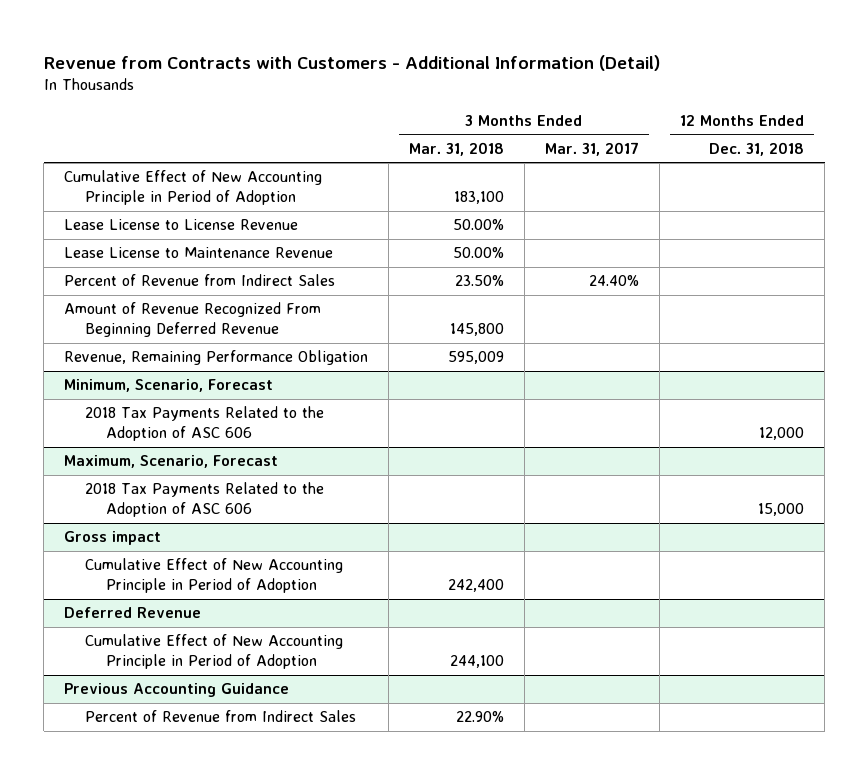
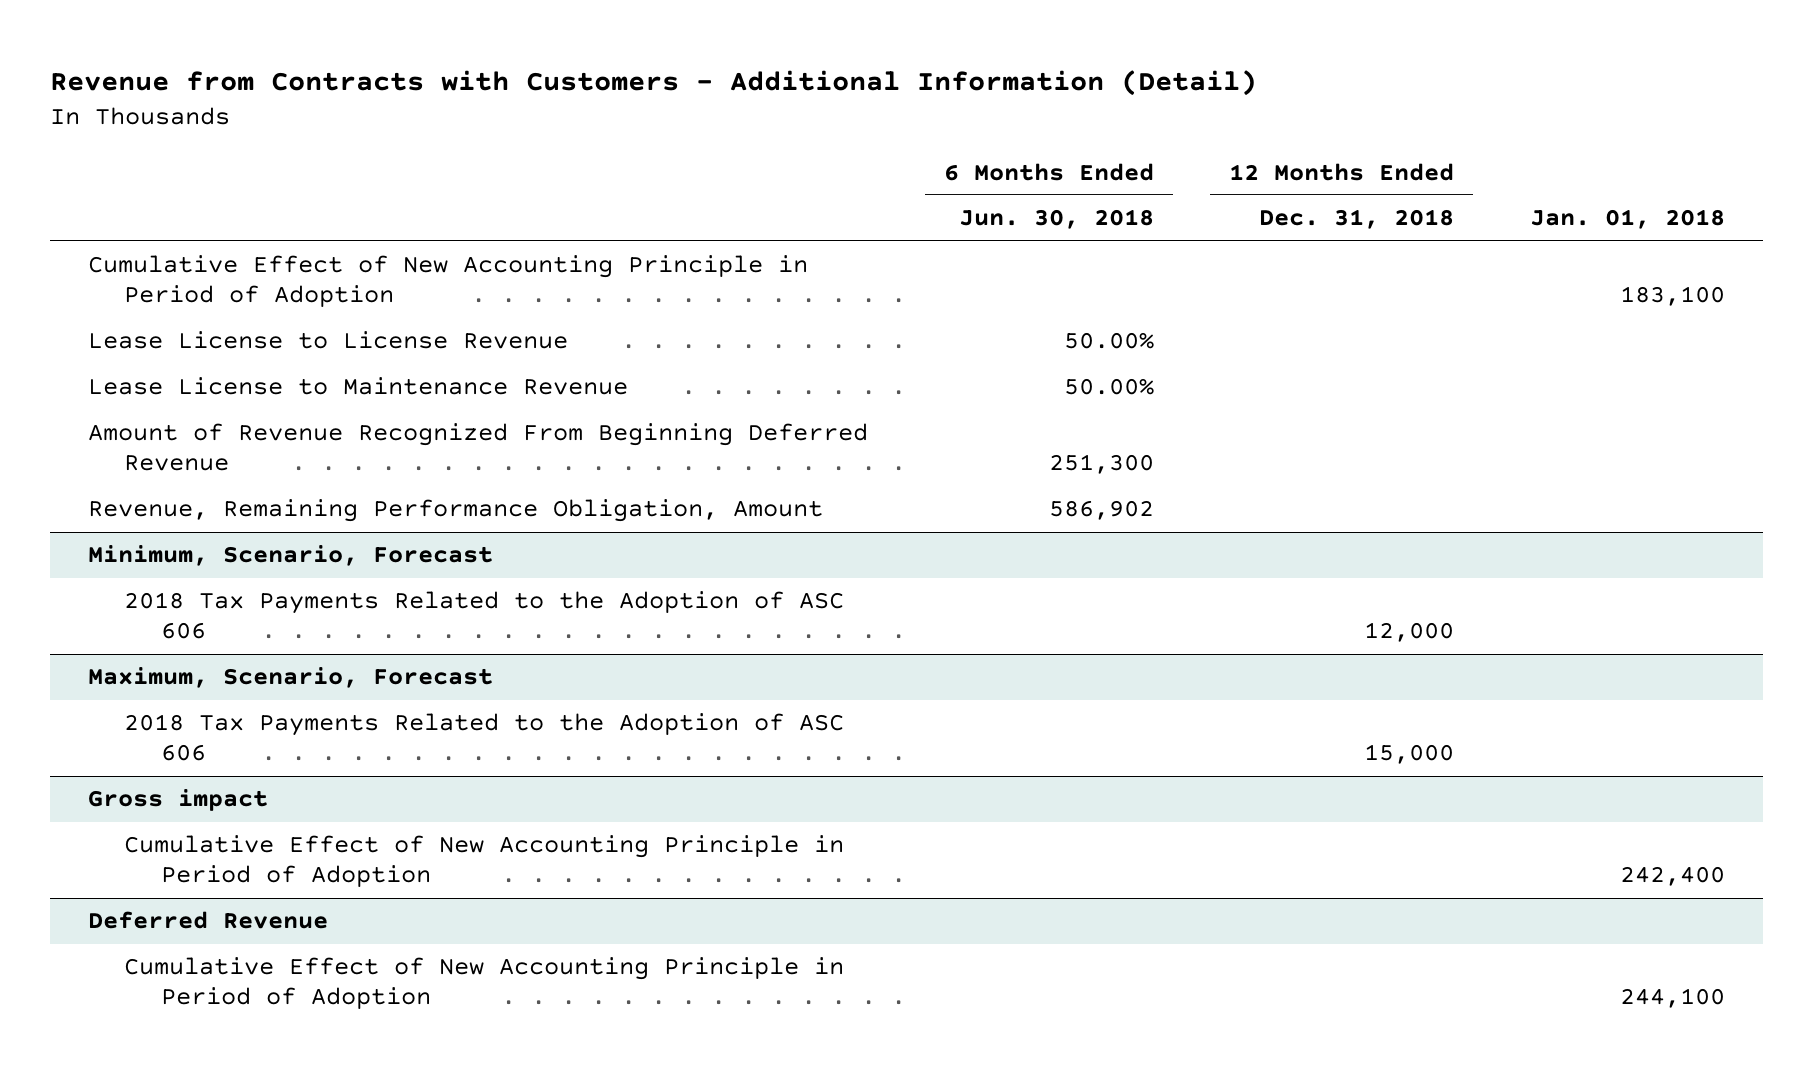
- | 3 Months Ended Mar. 31, 2018 | 3 Months Ended Mar. 31, 2017 | 12 Months Ended Dec. 31, 2018
+ | 6 Months Ended Jun. 30, 2018 | 12 Months Ended Dec. 31, 2018 | Jan. 01, 2018
- Percent of Revenue from Indirect Sales | 23.50% | 24.40% |
- Revenue, Remaining Performance Obligation | 595,009 | |
+ Revenue, Remaining Performance Obligation, Amount | 586,902 | |
- Previous Accounting Guidance
- Percent of Revenue from Indirect Sales | 22.90% | |

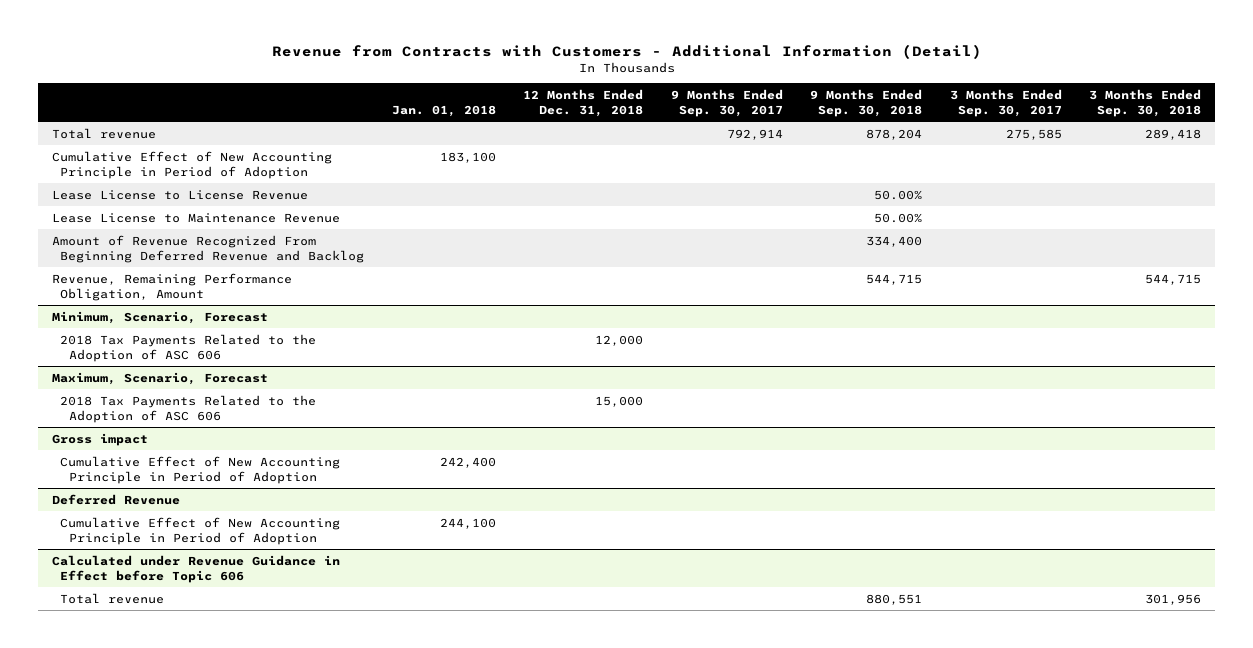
- | 6 Months Ended Jun. 30, 2018 | 12 Months Ended Dec. 31, 2018 | Jan. 01, 2018
+ | Jan. 01, 2018 | 12 Months Ended Dec. 31, 2018 | 9 Months Ended Sep. 30, 2017 | 9 Months Ended Sep. 30, 2018 | 3 Months Ended Sep. 30, 2017 | 3 Months Ended Sep. 30, 2018
+ Total revenue | | | 792,914 | 878,204 | 275,585 | 289,418
- Amount of Revenue Recognized From Beginning Deferred Revenue | 251,300 | |
+ Amount of Revenue Recognized From Beginning Deferred Revenue and Backlog | | | | 334,400 | |
+ Calculated under Revenue Guidance in Effect before Topic 606
+ Total revenue | | | | 880,551 | | 301,956

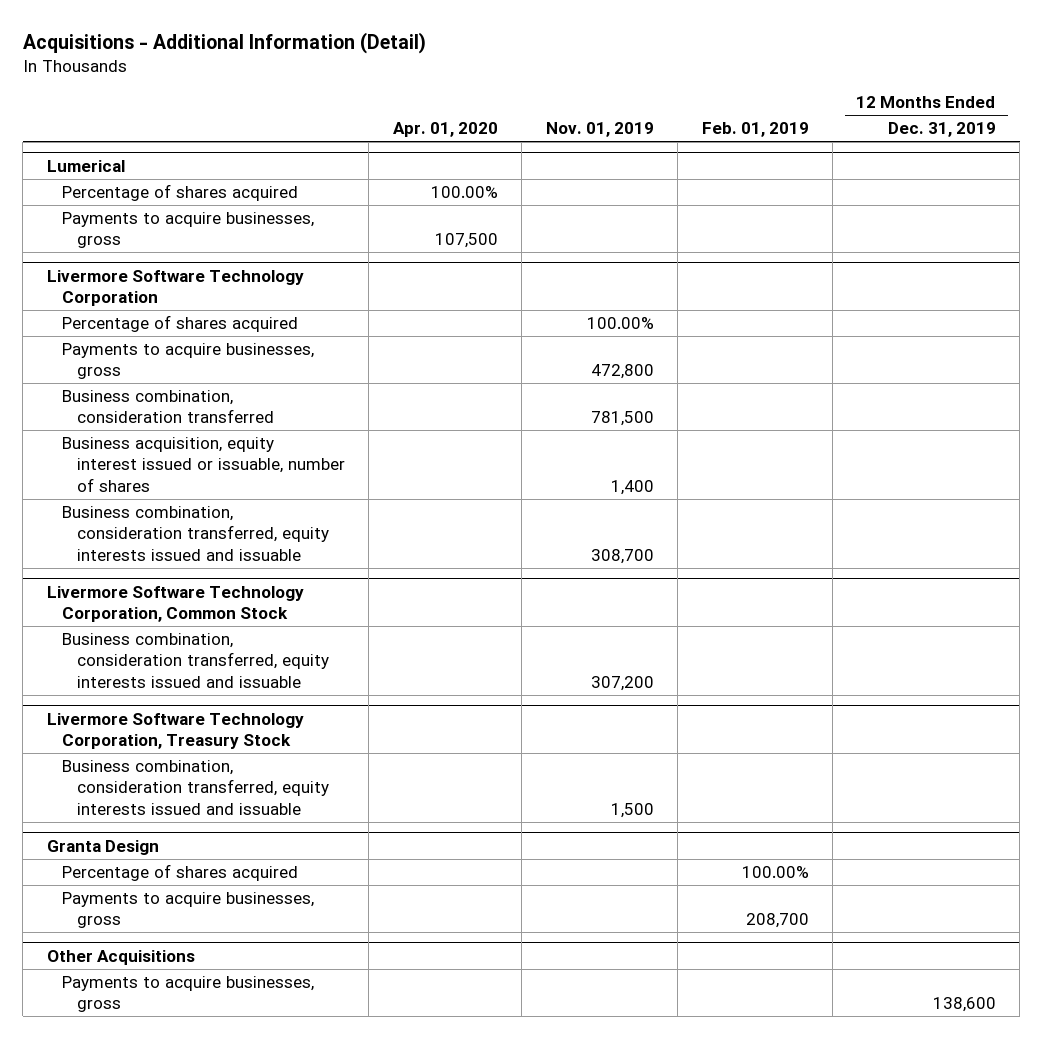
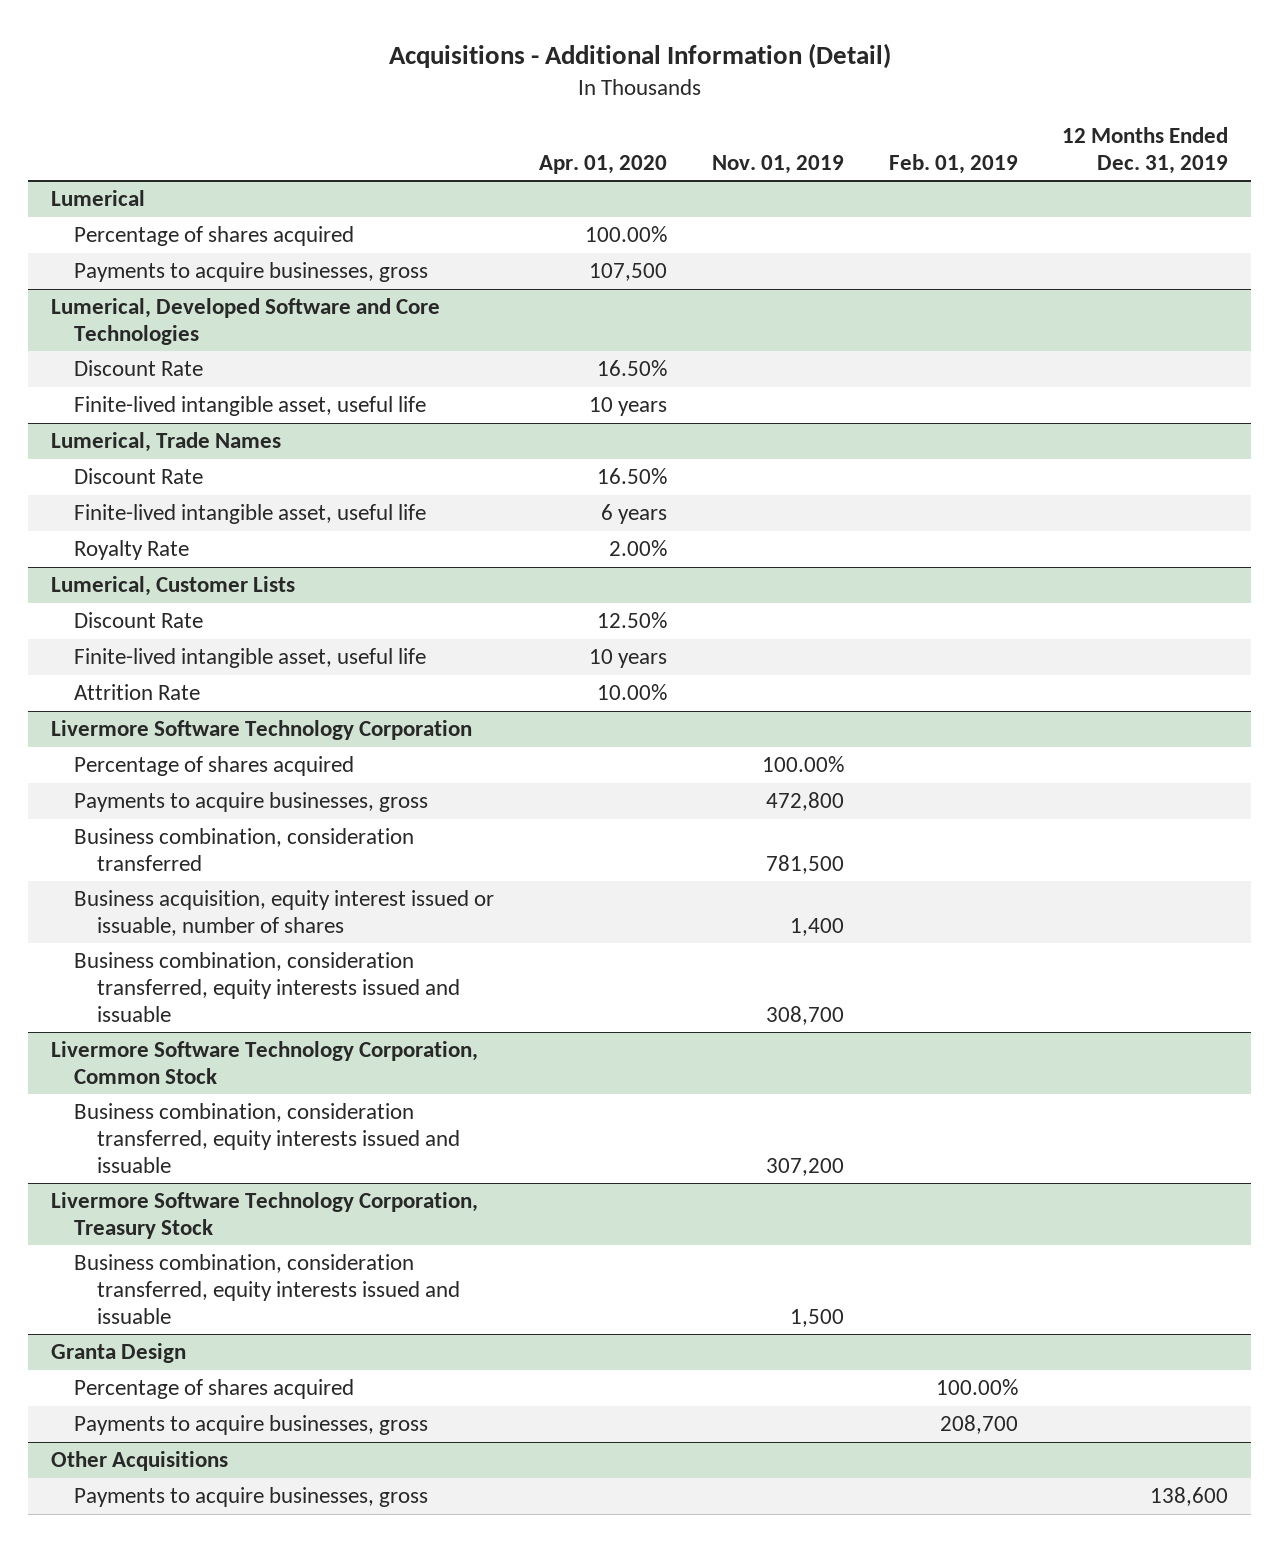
+ Lumerical, Developed Software and Core Technologies
+ Discount Rate | 16.50% | | |
+ Finite-lived intangible asset, useful life | 10 years | | |
+ Lumerical, Trade Names
+ Discount Rate | 16.50% | | |
+ Finite-lived intangible asset, useful life | 6 years | | |
+ Royalty Rate | 2.00% | | |
+ Lumerical, Customer Lists
+ Discount Rate | 12.50% | | |
+ Finite-lived intangible asset, useful life | 10 years | | |
+ Attrition Rate | 10.00% | | |

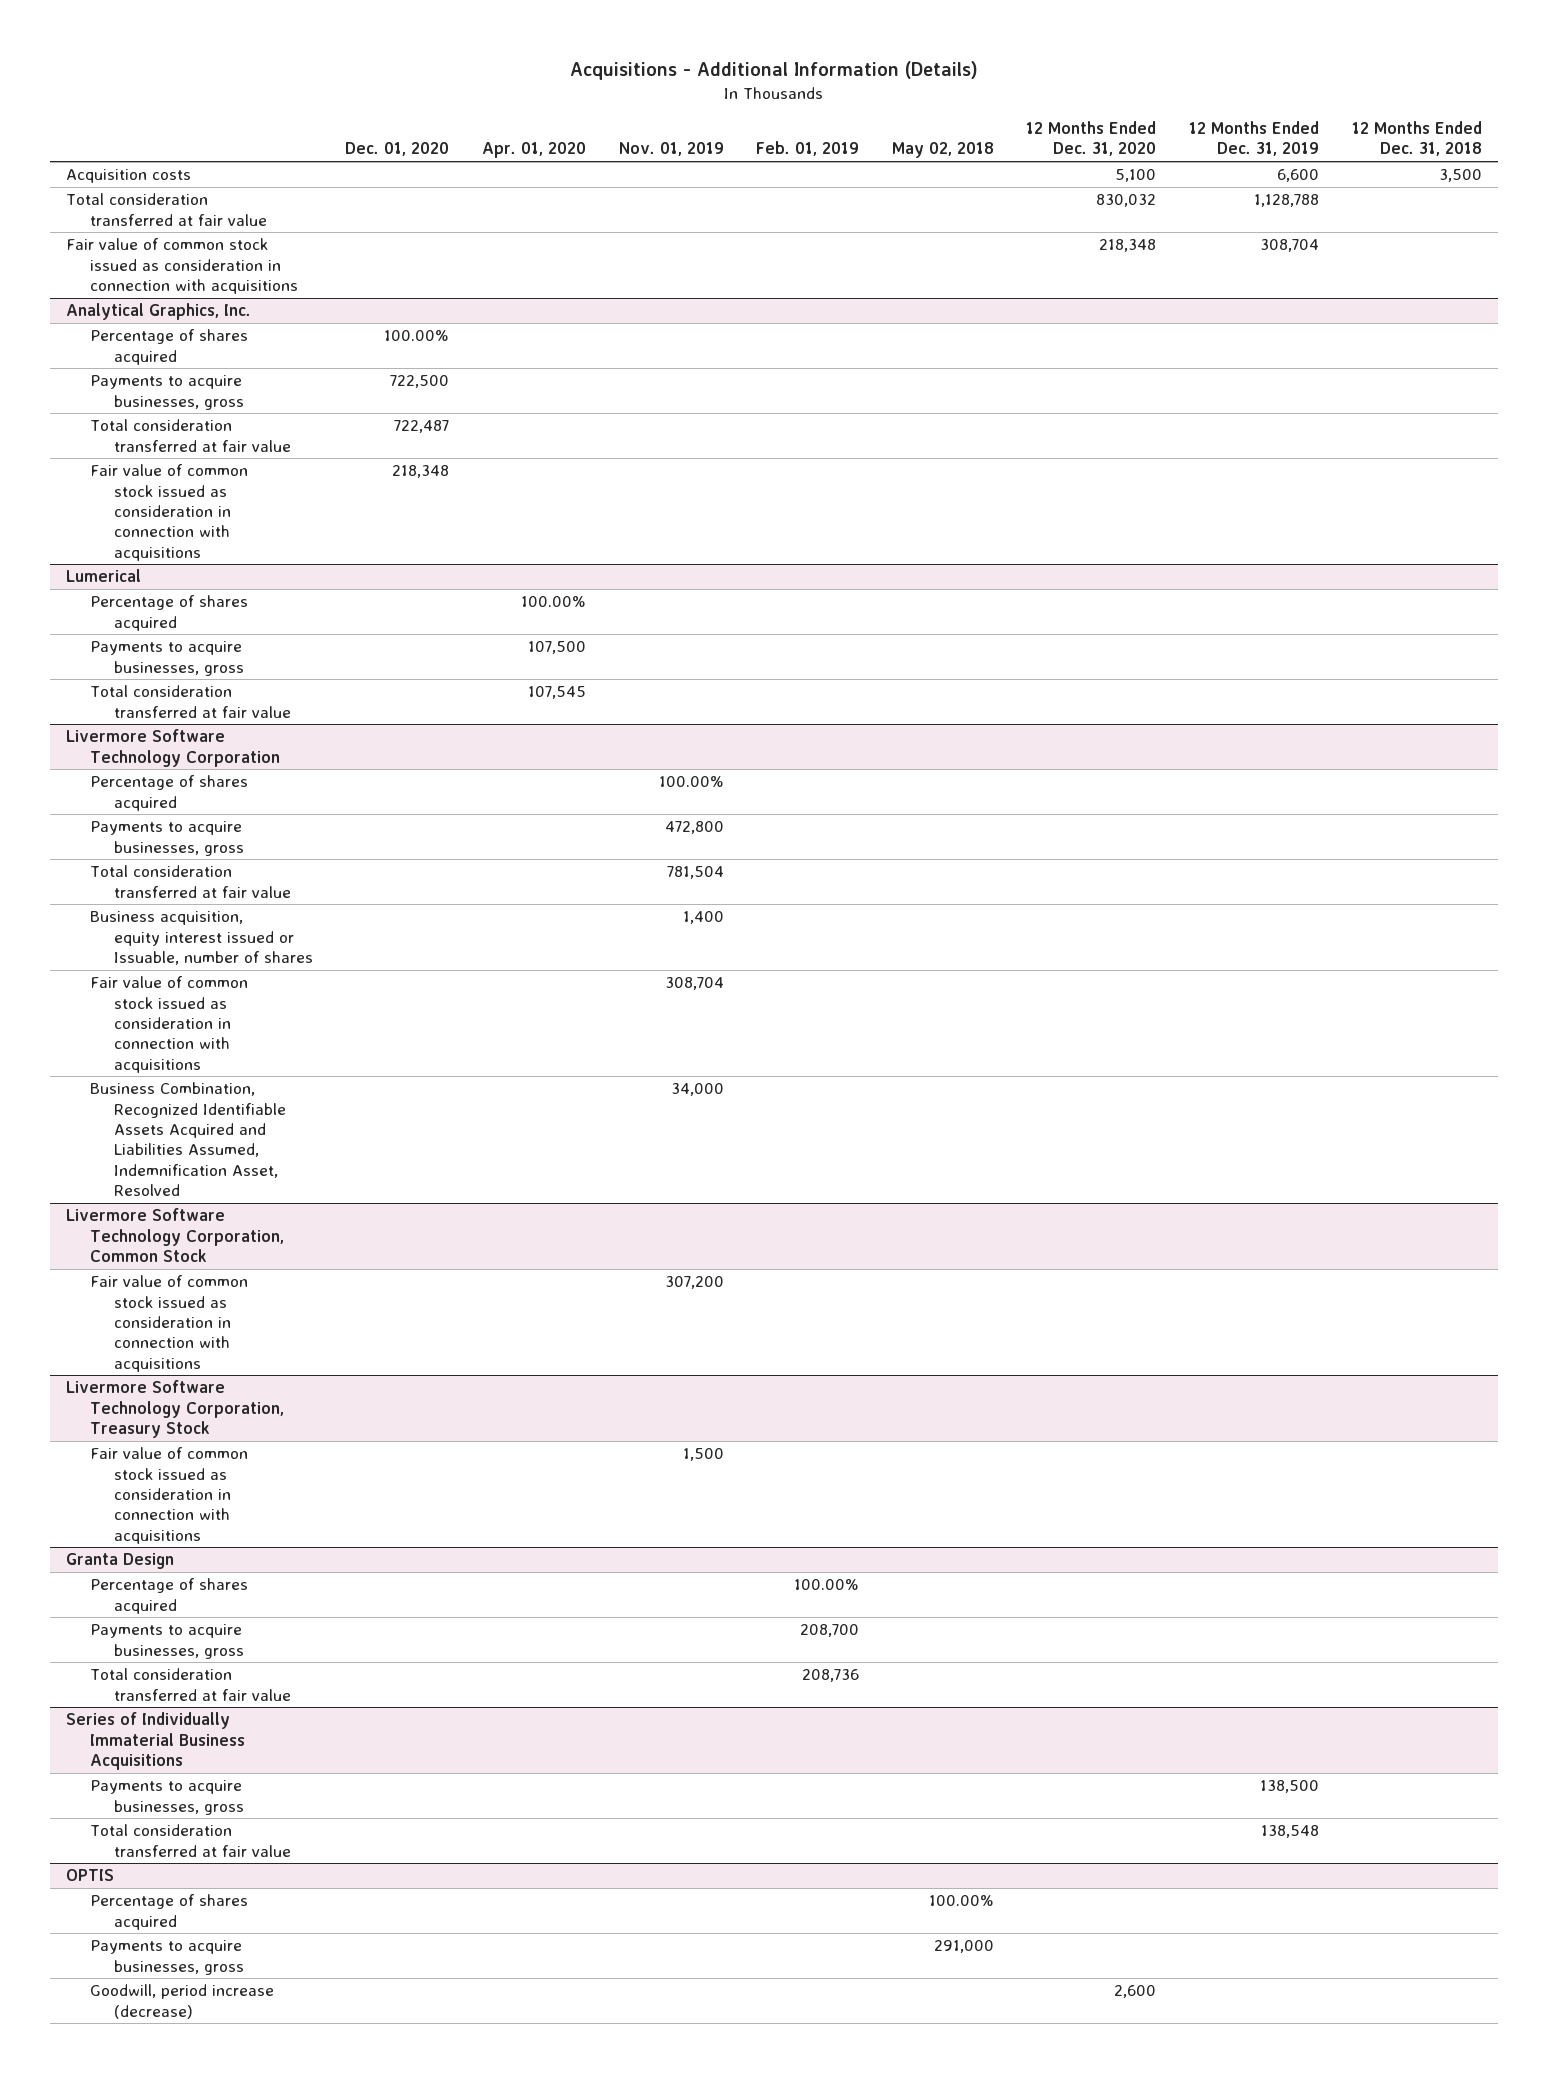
- Acquisitions - Additional Information (Detail)
+ Acquisitions - Additional Information (Details)
- | Apr. 01, 2020 | Nov. 01, 2019 | Feb. 01, 2019 | 12 Months Ended Dec. 31, 2019
+ | Dec. 01, 2020 | Apr. 01, 2020 | Nov. 01, 2019 | Feb. 01, 2019 | May 02, 2018 | 12 Months Ended Dec. 31, 2020 | 12 Months Ended Dec. 31, 2019 | 12 Months Ended Dec. 31, 2018
+ Acquisition costs | | | | | | 5,100 | 6,600 | 3,500
+ Total consideration transferred at fair value | | | | | | 830,032 | 1,128,788 |
+ Fair value of common stock issued as consideration in connection with acquisitions | | | | | | 218,348 | 308,704 |
+ Analytical Graphics, Inc.
+ Percentage of shares acquired | 100.00% | | | | | | |
+ Payments to acquire businesses, gross | 722,500 | | | | | | |
+ Total consideration transferred at fair value | 722,487 | | | | | | |
+ Fair value of common stock issued as consideration in connection with acquisitions | 218,348 | | | | | | |
- Lumerical, Developed Software and Core Technologies
- Discount Rate | 16.50% | | |
- Finite-lived intangible asset, useful life | 10 years | | |
- Lumerical, Trade Names
- Discount Rate | 16.50% | | |
- Finite-lived intangible asset, useful life | 6 years | | |
- Royalty Rate | 2.00% | | |
- Lumerical, Customer Lists
- Discount Rate | 12.50% | | |
- Finite-lived intangible asset, useful life | 10 years | | |
- Attrition Rate | 10.00% | | |
@ Lumerical
+ Total consideration transferred at fair value | | 107,545 | | | | | |
@ Livermore Software Technology Corporation
- Business combination, consideration transferred | | 781,500 | |
- Business acquisition, equity interest issued or issuable, number of shares | | 1,400 | |
- Business combination, consideration transferred, equity interests issued and issuable | | 308,700 | |
+ Total consideration transferred at fair value | | | 781,504 | | | | |
+ Business acquisition, equity interest issued or Issuable, number of shares | | | 1,400 | | | | |
+ Fair value of common stock issued as consideration in connection with acquisitions | | | 308,704 | | | | |
+ Business Combination, Recognized Identifiable Assets Acquired and Liabilities Assumed, Indemnification Asset, Resolved | | | 34,000 | | | | |
@ Livermore Software Technology Corporation, Common Stock
- Business combination, consideration transferred, equity interests issued and issuable | | 307,200 | |
+ Fair value of common stock issued as consideration in connection with acquisitions | | | 307,200 | | | | |
@ Livermore Software Technology Corporation, Treasury Stock
- Business combination, consideration transferred, equity interests issued and issuable | | 1,500 | |
+ Fair value of common stock issued as consideration in connection with acquisitions | | | 1,500 | | | | |
- Other Acquisitions
- Payments to acquire businesses, gross | | | | 138,600
@ Granta Design
+ Total consideration transferred at fair value | | | | 208,736 | | | |
+ Series of Individually Immaterial Business Acquisitions
+ Payments to acquire businesses, gross | | | | | | | 138,500 |
+ Total consideration transferred at fair value | | | | | | | 138,548 |
+ OPTIS
+ Percentage of shares acquired | | | | | 100.00% | | |
+ Payments to acquire businesses, gross | | | | | 291,000 | | |
+ Goodwill, period increase (decrease) | | | | | | 2,600 | |

